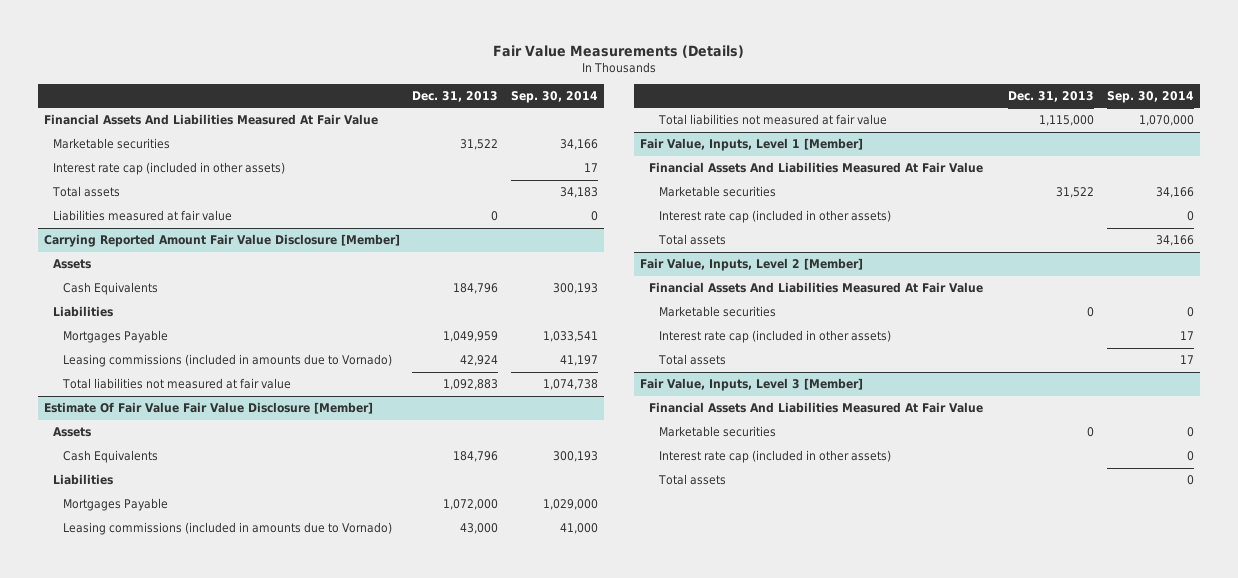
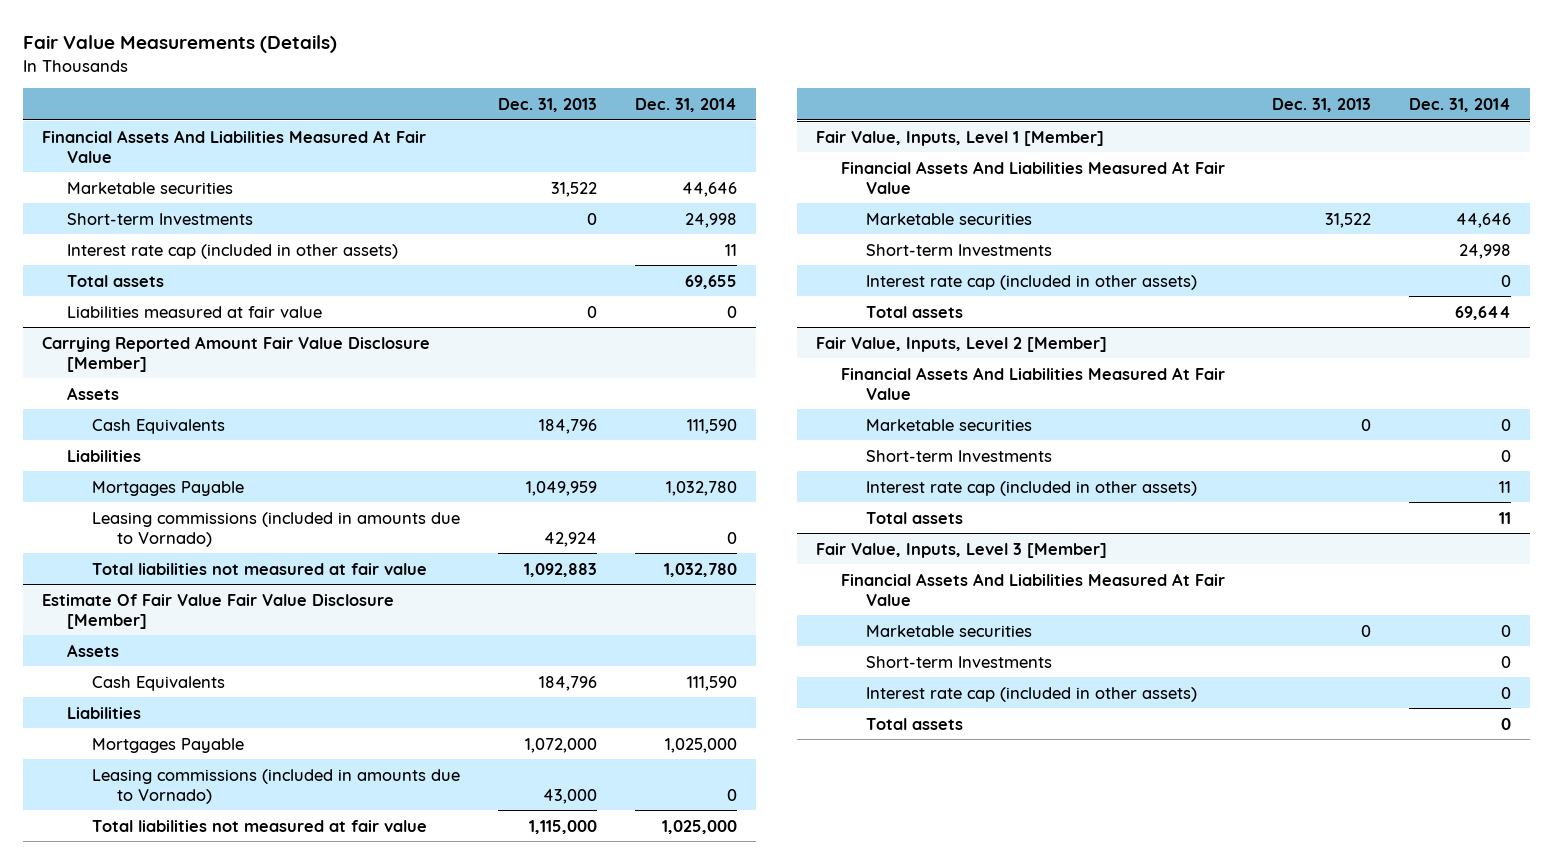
- | Dec. 31, 2013 | Sep. 30, 2014
+ | Dec. 31, 2013 | Dec. 31, 2014
+ Short-term Investments | 0 | 24,998
@ Fair Value, Inputs, Level 1 [Member]
+ Short-term Investments | | 24,998
@ Fair Value, Inputs, Level 2 [Member]
+ Short-term Investments | | 0
@ Fair Value, Inputs, Level 3 [Member]
+ Short-term Investments | | 0

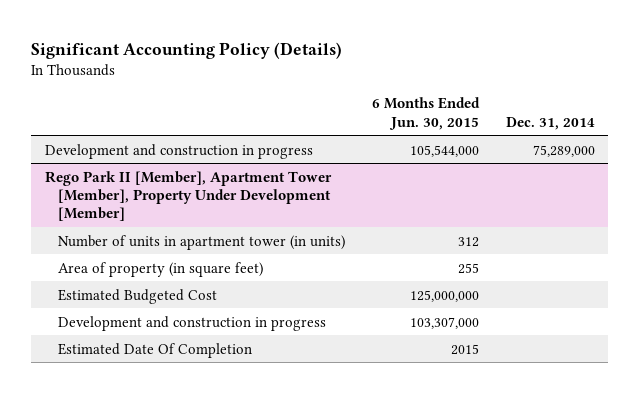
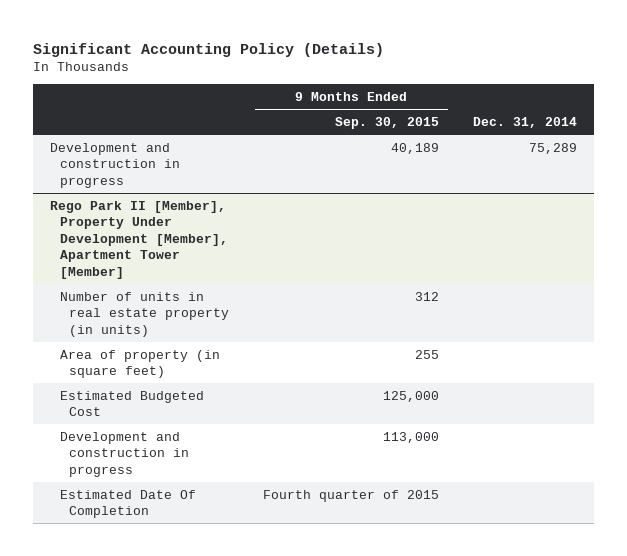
- | 6 Months Ended Jun. 30, 2015 | Dec. 31, 2014
+ | 9 Months Ended Sep. 30, 2015 | Dec. 31, 2014
- Development and construction in progress | 105,544,000 | 75,289,000
- Rego Park II [Member], Apartment Tower [Member], Property Under Development [Member]
- Number of units in apartment tower (in units) | 312 |
+ Development and construction in progress | 40,189 | 75,289
+ Rego Park II [Member], Property Under Development [Member], Apartment Tower [Member]
+ Number of units in real estate property (in units) | 312 |

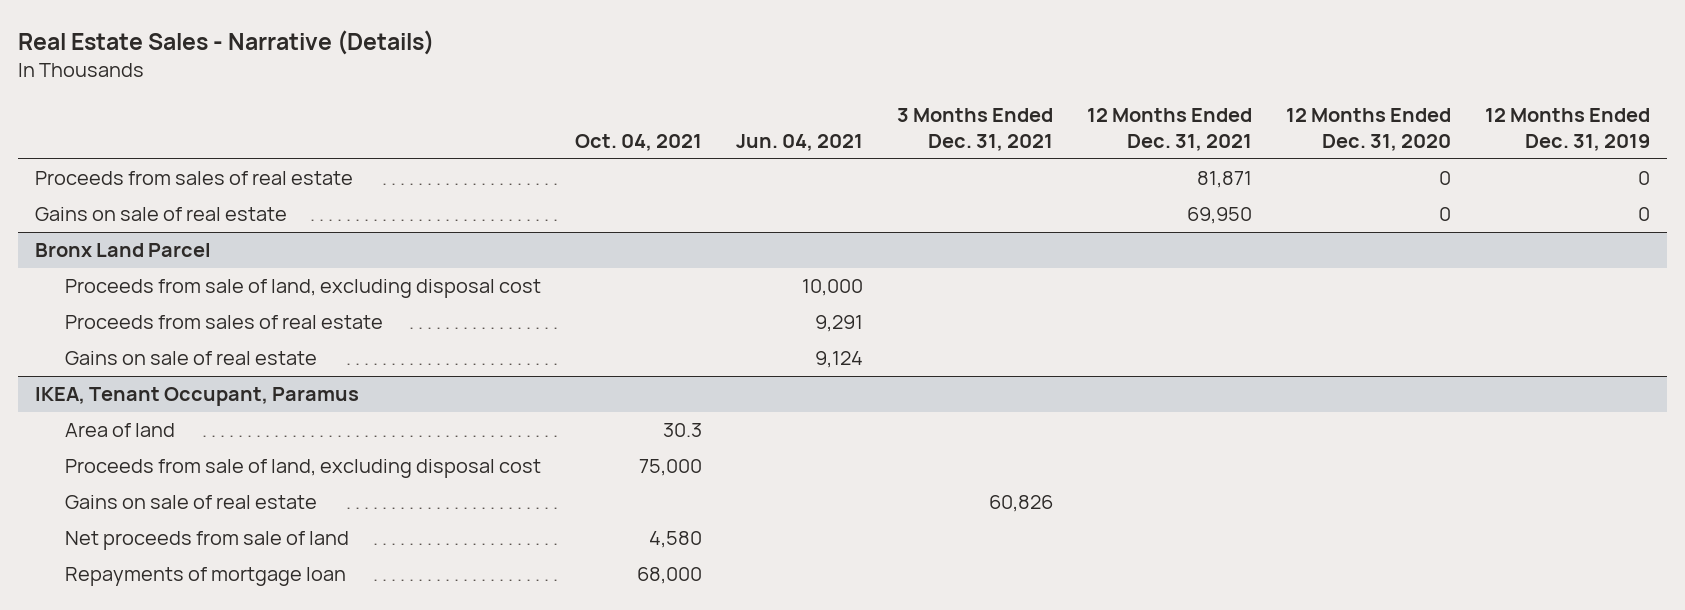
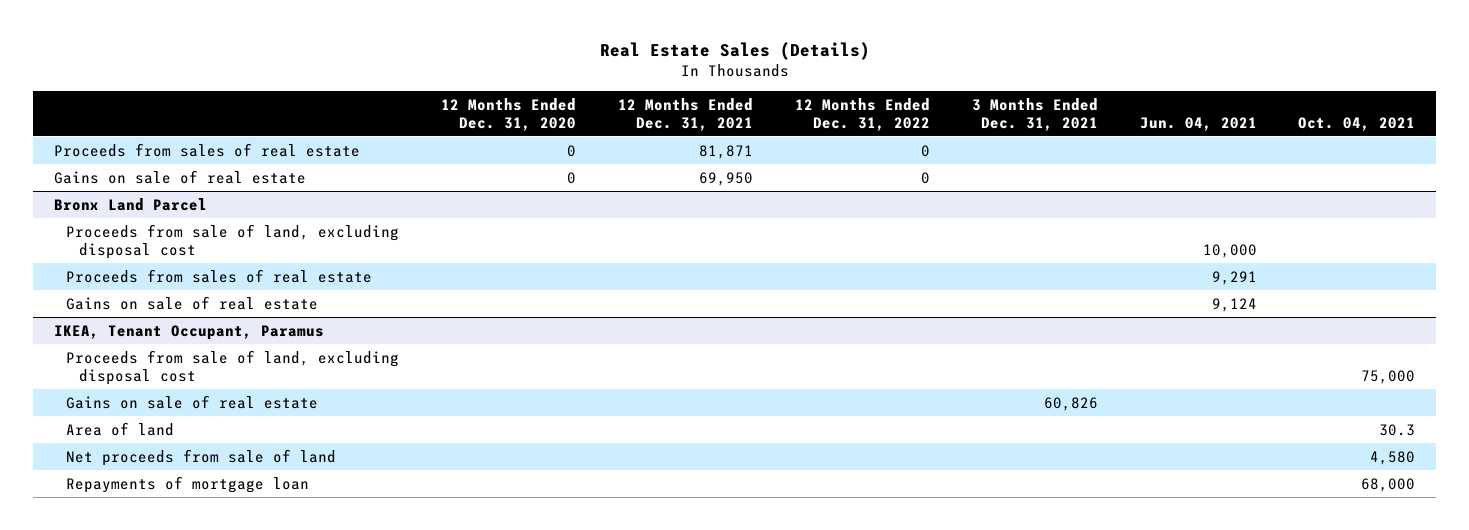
- Real Estate Sales - Narrative (Details)
+ Real Estate Sales (Details)
- | Oct. 04, 2021 | Jun. 04, 2021 | 3 Months Ended Dec. 31, 2021 | 12 Months Ended Dec. 31, 2021 | 12 Months Ended Dec. 31, 2020 | 12 Months Ended Dec. 31, 2019
+ | 12 Months Ended Dec. 31, 2020 | 12 Months Ended Dec. 31, 2021 | 12 Months Ended Dec. 31, 2022 | 3 Months Ended Dec. 31, 2021 | Jun. 04, 2021 | Oct. 04, 2021
@ IKEA, Tenant Occupant, Paramus
moved down: Area of land | | | | | | 30.3

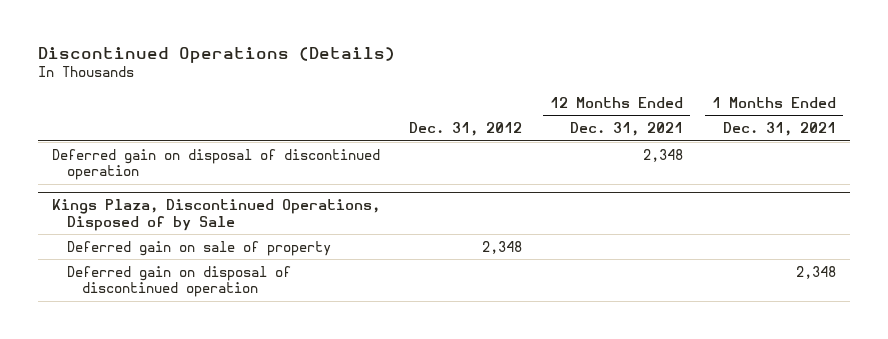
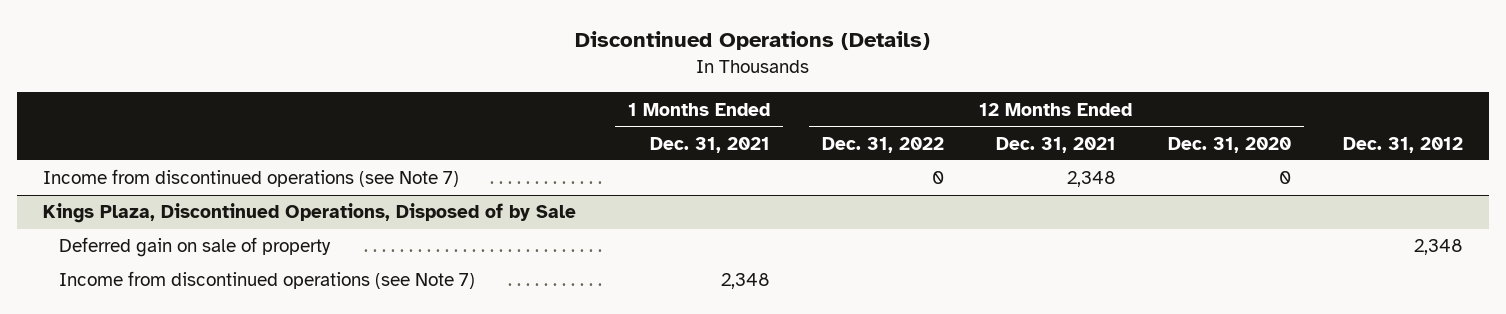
- | Dec. 31, 2012 | 12 Months Ended Dec. 31, 2021 | 1 Months Ended Dec. 31, 2021
+ | 1 Months Ended Dec. 31, 2021 | 12 Months Ended Dec. 31, 2022 | 12 Months Ended Dec. 31, 2021 | 12 Months Ended Dec. 31, 2020 | Dec. 31, 2012
- Deferred gain on disposal of discontinued operation | | 2,348 |
+ Income from discontinued operations (see Note 7) | | 0 | 2,348 | 0 |
@ Kings Plaza, Discontinued Operations, Disposed of by Sale
- Deferred gain on disposal of discontinued operation | | | 2,348
+ Income from discontinued operations (see Note 7) | 2,348 | | | |

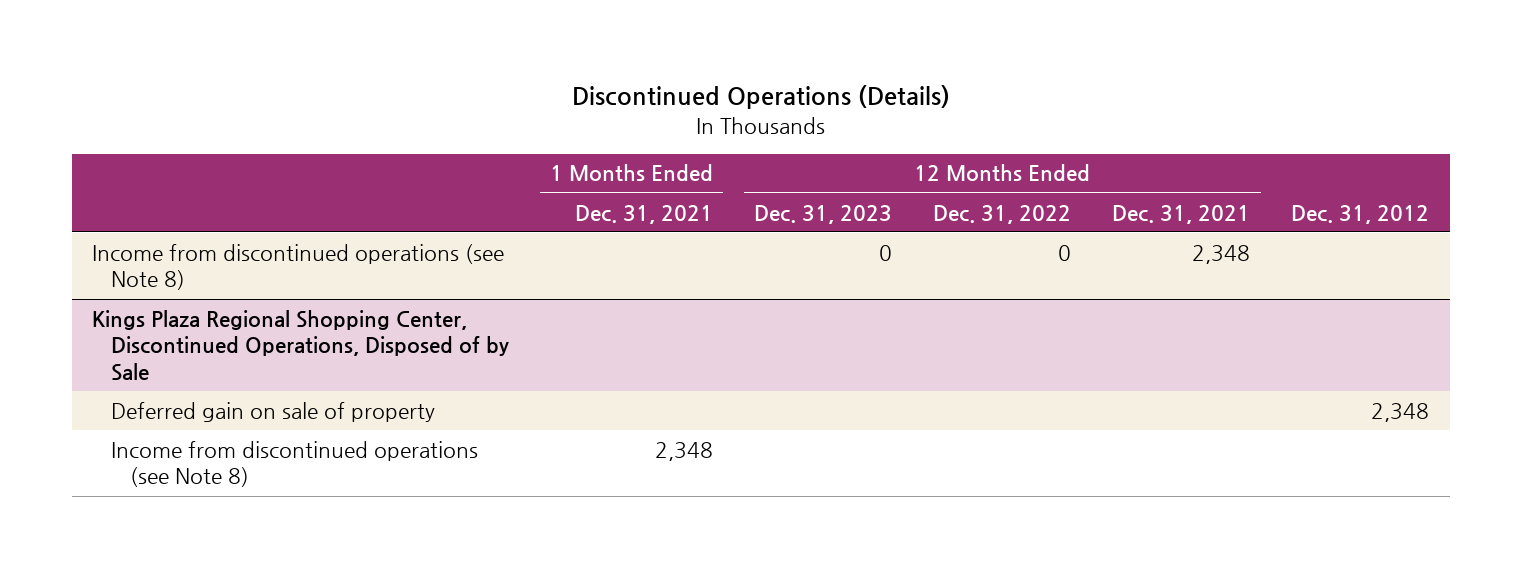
- | 1 Months Ended Dec. 31, 2021 | 12 Months Ended Dec. 31, 2022 | 12 Months Ended Dec. 31, 2021 | 12 Months Ended Dec. 31, 2020 | Dec. 31, 2012
+ | 1 Months Ended Dec. 31, 2021 | 12 Months Ended Dec. 31, 2023 | 12 Months Ended Dec. 31, 2022 | 12 Months Ended Dec. 31, 2021 | Dec. 31, 2012
- Income from discontinued operations (see Note 7) | | 0 | 2,348 | 0 |
- Kings Plaza, Discontinued Operations, Disposed of by Sale
+ Income from discontinued operations (see Note 8) | | 0 | 0 | 2,348 |
+ Kings Plaza Regional Shopping Center, Discontinued Operations, Disposed of by Sale
- Income from discontinued operations (see Note 7) | 2,348 | | | |
+ Income from discontinued operations (see Note 8) | 2,348 | | | |

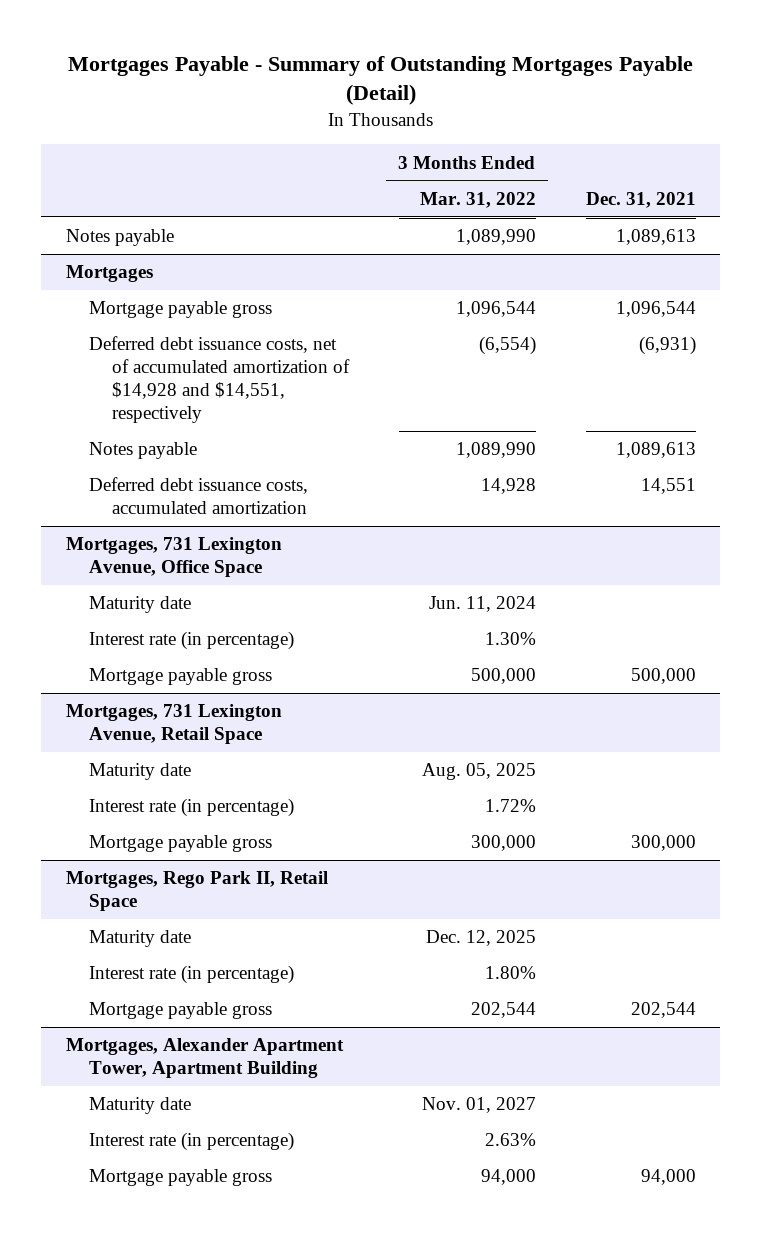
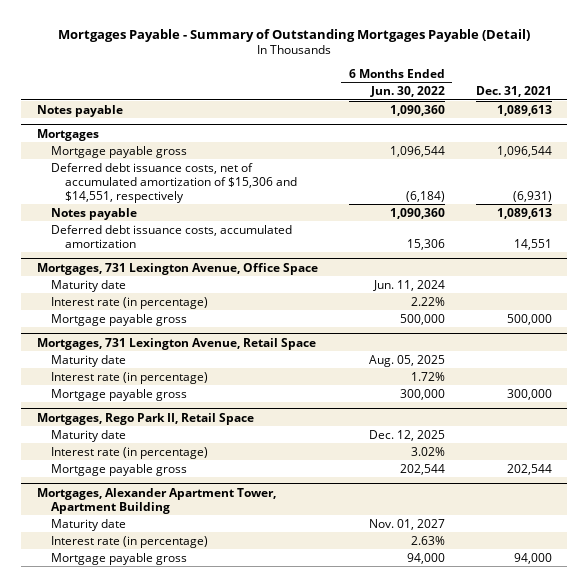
- | 3 Months Ended Mar. 31, 2022 | Dec. 31, 2021
+ | 6 Months Ended Jun. 30, 2022 | Dec. 31, 2021
@ Mortgages
- Deferred debt issuance costs, net of accumulated amortization of $14,928 and $14,551, respectively | (6,554) | (6,931)
+ Deferred debt issuance costs, net of accumulated amortization of $15,306 and $14,551, respectively | (6,184) | (6,931)

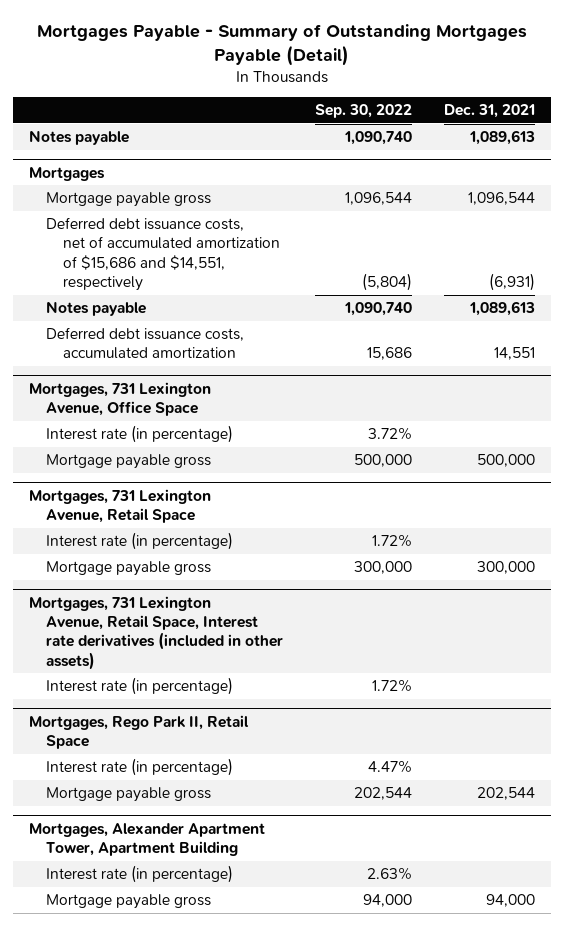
- | 6 Months Ended Jun. 30, 2022 | Dec. 31, 2021
+ | Sep. 30, 2022 | Dec. 31, 2021
@ Mortgages
- Deferred debt issuance costs, net of accumulated amortization of $15,306 and $14,551, respectively | (6,184) | (6,931)
+ Deferred debt issuance costs, net of accumulated amortization of $15,686 and $14,551, respectively | (5,804) | (6,931)
@ Mortgages, 731 Lexington Avenue, Office Space
- Maturity date | Jun. 11, 2024 |
@ Mortgages, 731 Lexington Avenue, Retail Space
- Maturity date | Aug. 05, 2025 |
+ Mortgages, 731 Lexington Avenue, Retail Space, Interest rate derivatives (included in other assets)
+ Interest rate (in percentage) | 1.72% |
@ Mortgages, Rego Park II, Retail Space
- Maturity date | Dec. 12, 2025 |
@ Mortgages, Alexander Apartment Tower, Apartment Building
- Maturity date | Nov. 01, 2027 |

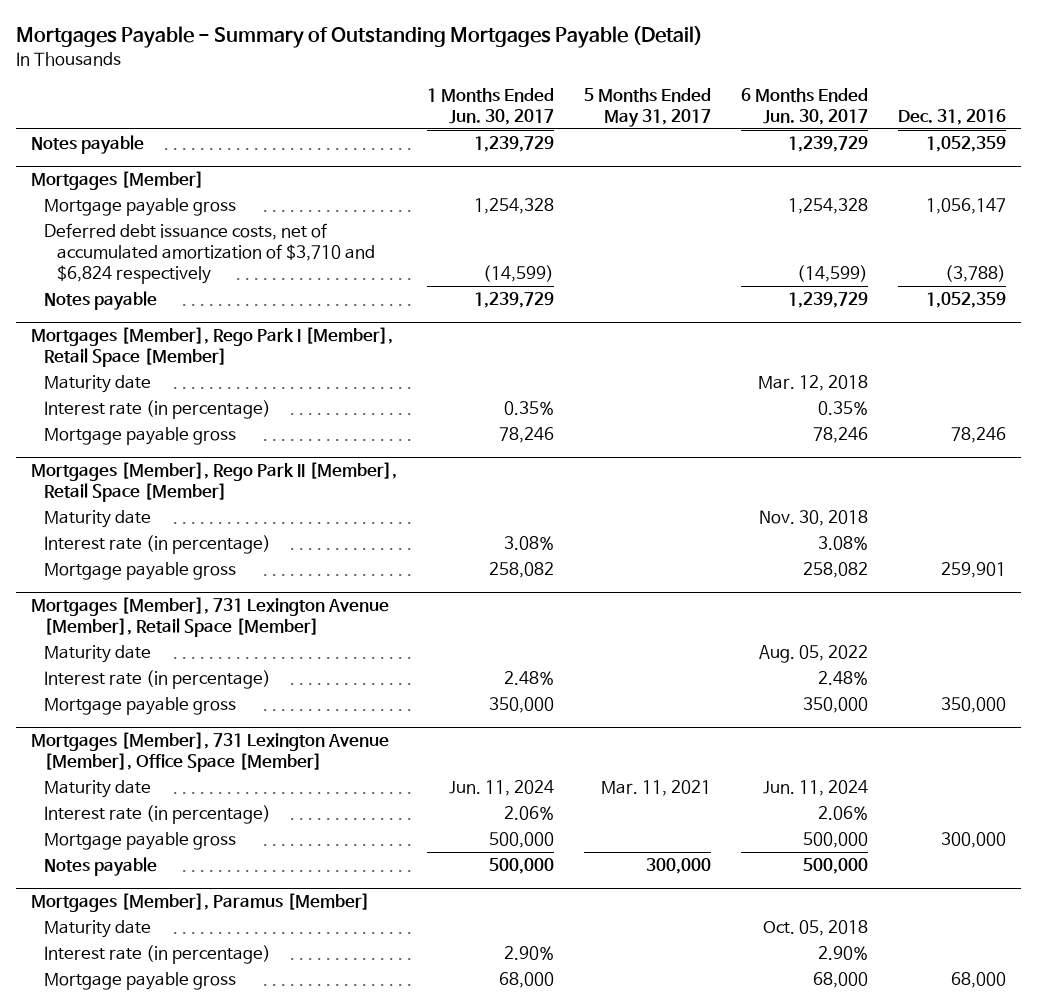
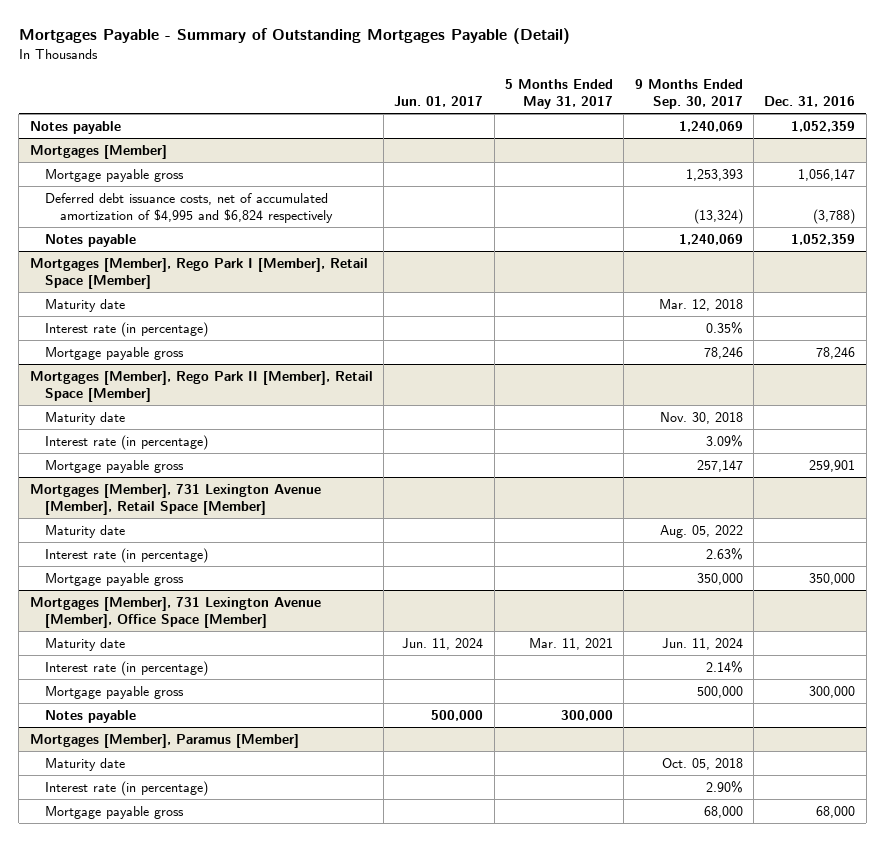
- | 1 Months Ended Jun. 30, 2017 | 5 Months Ended May 31, 2017 | 6 Months Ended Jun. 30, 2017 | Dec. 31, 2016
+ | Jun. 01, 2017 | 5 Months Ended May 31, 2017 | 9 Months Ended Sep. 30, 2017 | Dec. 31, 2016
@ Mortgages [Member]
- Deferred debt issuance costs, net of accumulated amortization of $3,710 and $6,824 respectively | (14,599) | | (14,599) | (3,788)
+ Deferred debt issuance costs, net of accumulated amortization of $4,995 and $6,824 respectively | | | (13,324) | (3,788)

